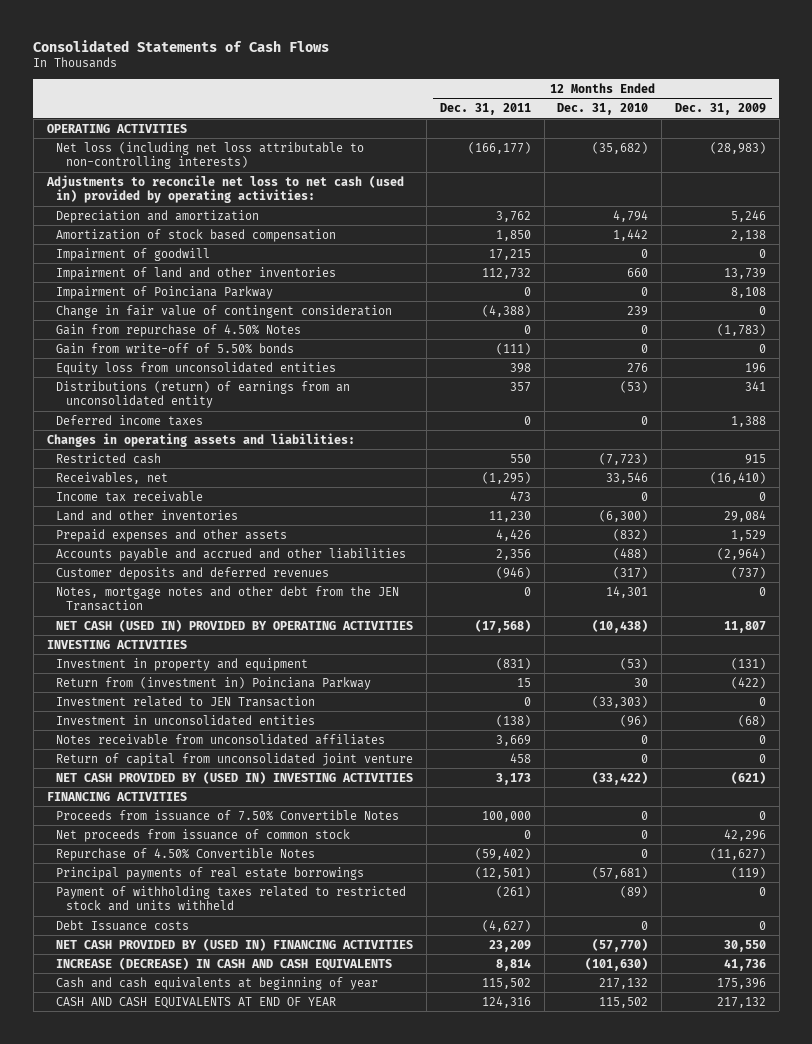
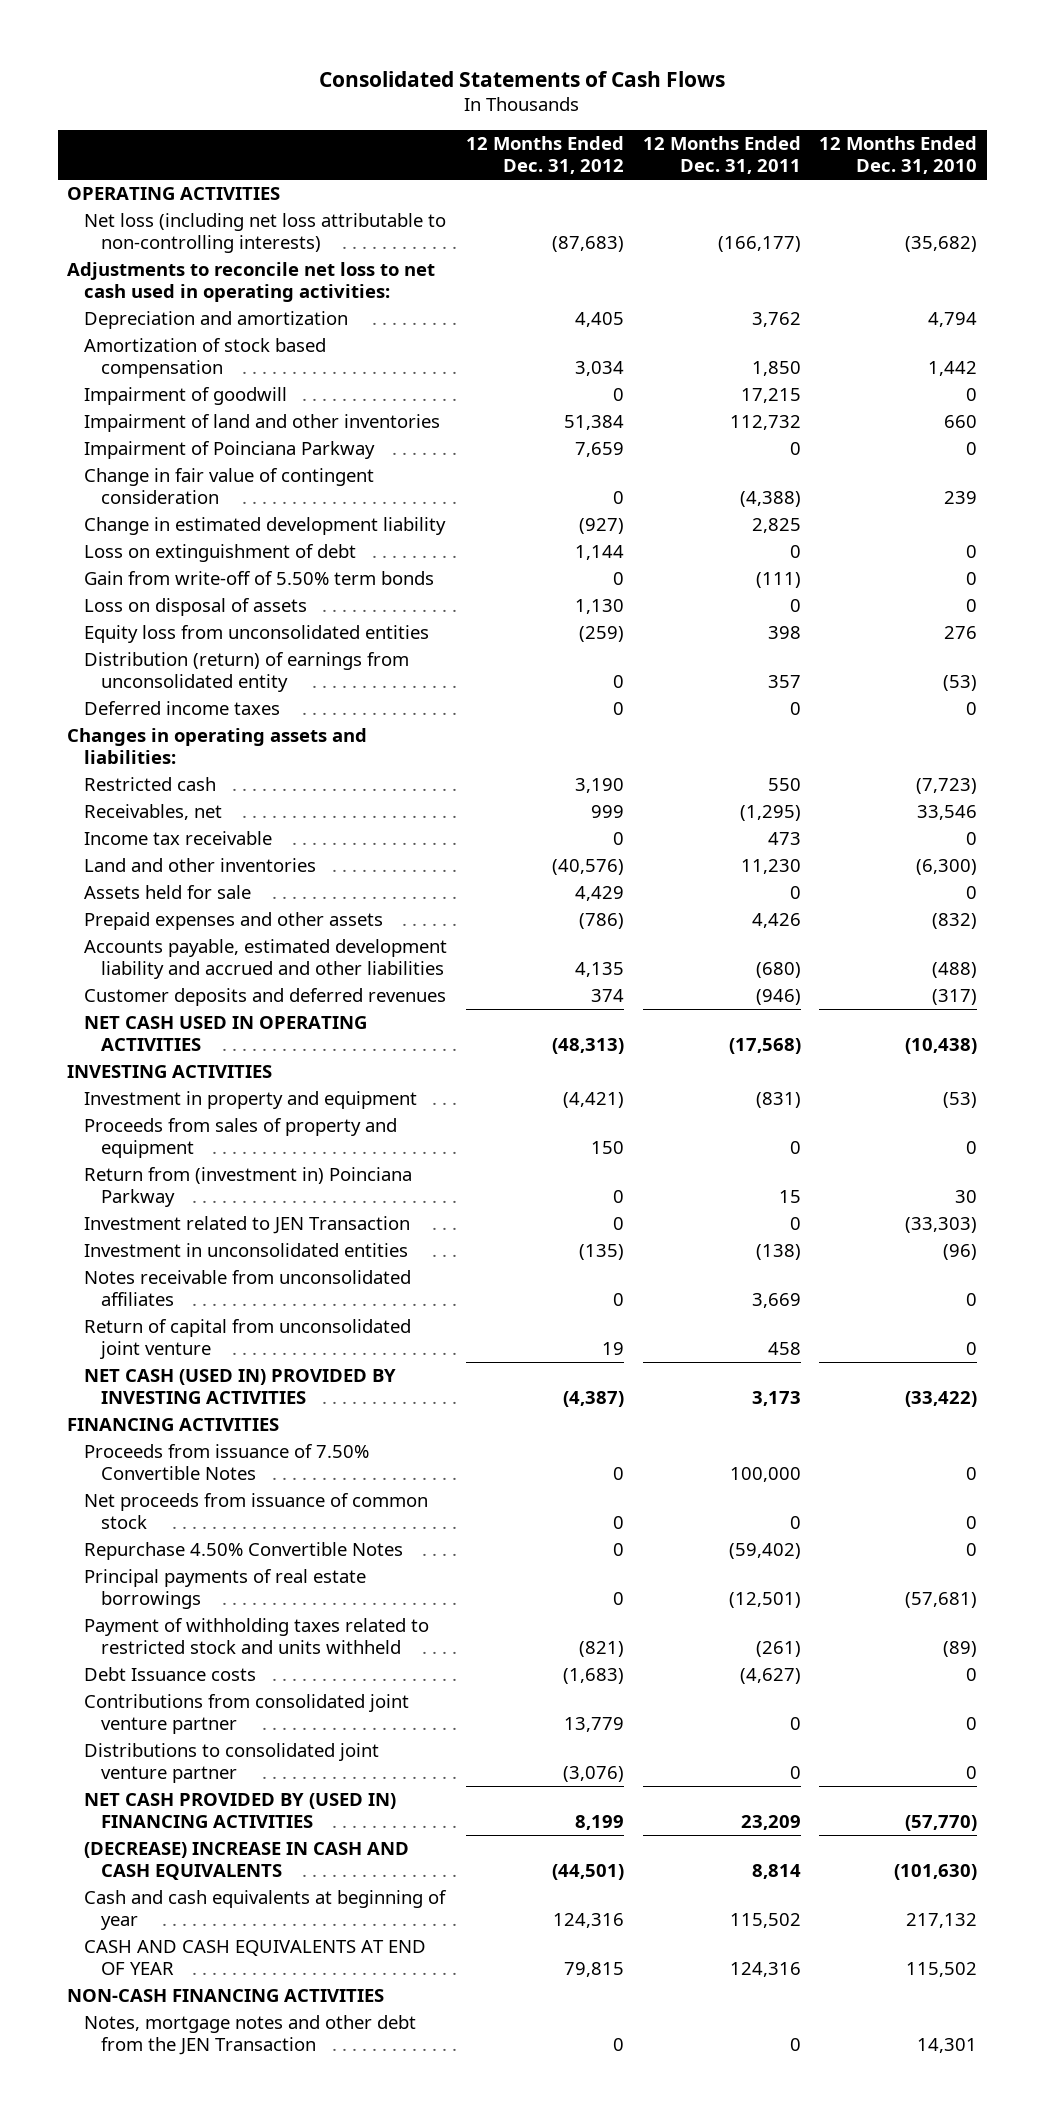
- | 12 Months Ended Dec. 31, 2011 | 12 Months Ended Dec. 31, 2010 | 12 Months Ended Dec. 31, 2009
+ | 12 Months Ended Dec. 31, 2012 | 12 Months Ended Dec. 31, 2011 | 12 Months Ended Dec. 31, 2010
- Adjustments to reconcile net loss to net cash (used in) provided by operating activities:
+ Adjustments to reconcile net loss to net cash used in operating activities:
- Gain from repurchase of 4.50% Notes | 0 | 0 | (1,783)
- Gain from write-off of 5.50% bonds | (111) | 0 | 0
+ Change in estimated development liability | (927) | 2,825 |
+ Loss on extinguishment of debt | 1,144 | 0 | 0
+ Gain from write-off of 5.50% term bonds | 0 | (111) | 0
+ Loss on disposal of assets | 1,130 | 0 | 0
- Distributions (return) of earnings from an unconsolidated entity | 357 | (53) | 341
+ Distribution (return) of earnings from unconsolidated entity | 0 | 357 | (53)
+ Assets held for sale | 4,429 | 0 | 0
- Accounts payable and accrued and other liabilities | 2,356 | (488) | (2,964)
+ Accounts payable, estimated development liability and accrued and other liabilities | 4,135 | (680) | (488)
- NET CASH (USED IN) PROVIDED BY OPERATING ACTIVITIES | (17,568) | (10,438) | 11,807
+ NET CASH USED IN OPERATING ACTIVITIES | (48,313) | (17,568) | (10,438)
+ Proceeds from sales of property and equipment | 150 | 0 | 0
- NET CASH PROVIDED BY (USED IN) INVESTING ACTIVITIES | 3,173 | (33,422) | (621)
+ NET CASH (USED IN) PROVIDED BY INVESTING ACTIVITIES | (4,387) | 3,173 | (33,422)
- Repurchase of 4.50% Convertible Notes | (59,402) | 0 | (11,627)
+ Repurchase 4.50% Convertible Notes | 0 | (59,402) | 0
+ Contributions from consolidated joint venture partner | 13,779 | 0 | 0
+ Distributions to consolidated joint venture partner | (3,076) | 0 | 0
- INCREASE (DECREASE) IN CASH AND CASH EQUIVALENTS | 8,814 | (101,630) | 41,736
+ (DECREASE) INCREASE IN CASH AND CASH EQUIVALENTS | (44,501) | 8,814 | (101,630)
+ NON-CASH FINANCING ACTIVITIES
moved down: Notes, mortgage notes and other debt from the JEN Transaction | 0 | 0 | 14,301

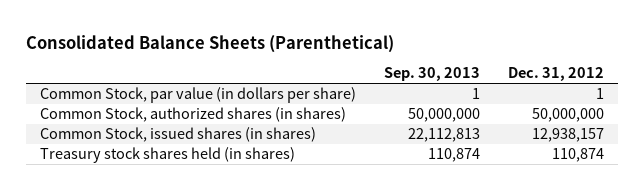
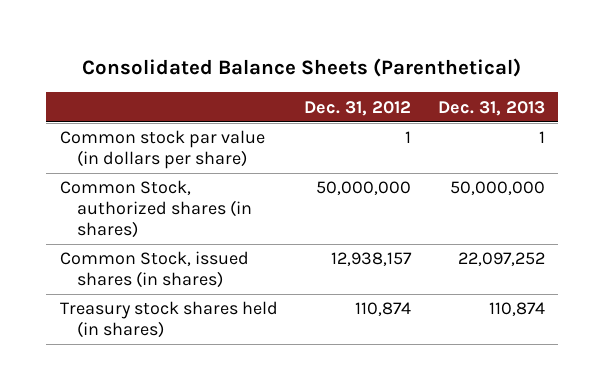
- | Sep. 30, 2013 | Dec. 31, 2012
+ | Dec. 31, 2012 | Dec. 31, 2013
- Common Stock, par value (in dollars per share) | 1 | 1
+ Common stock par value (in dollars per share) | 1 | 1

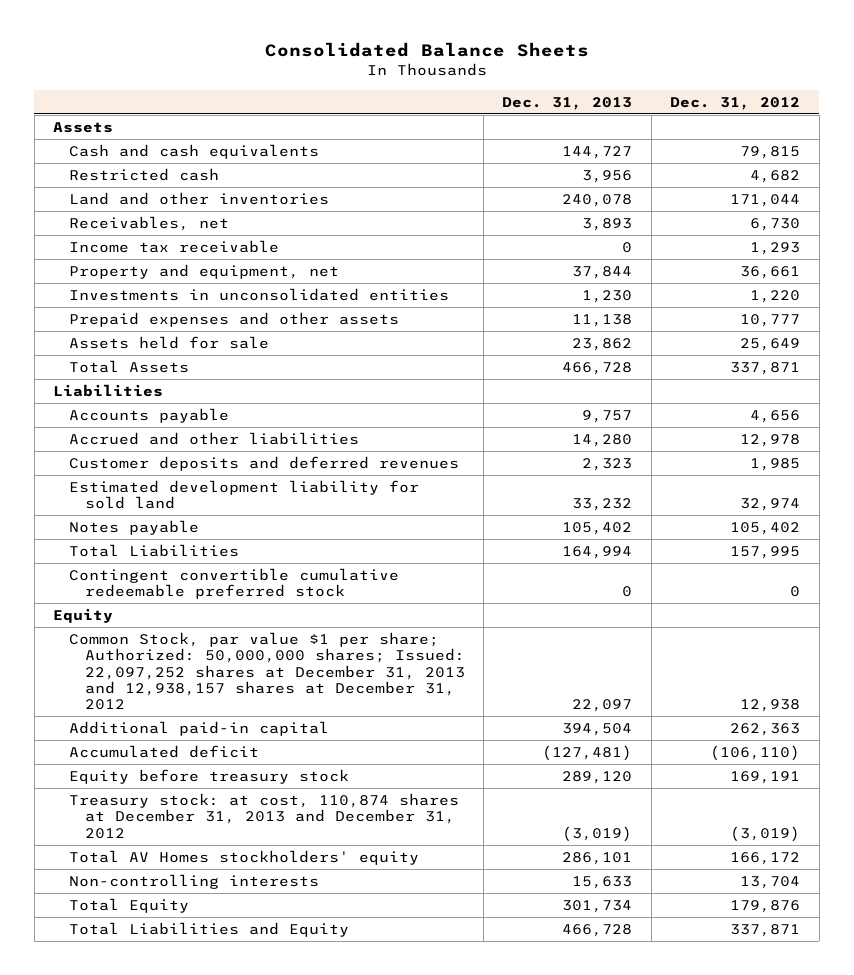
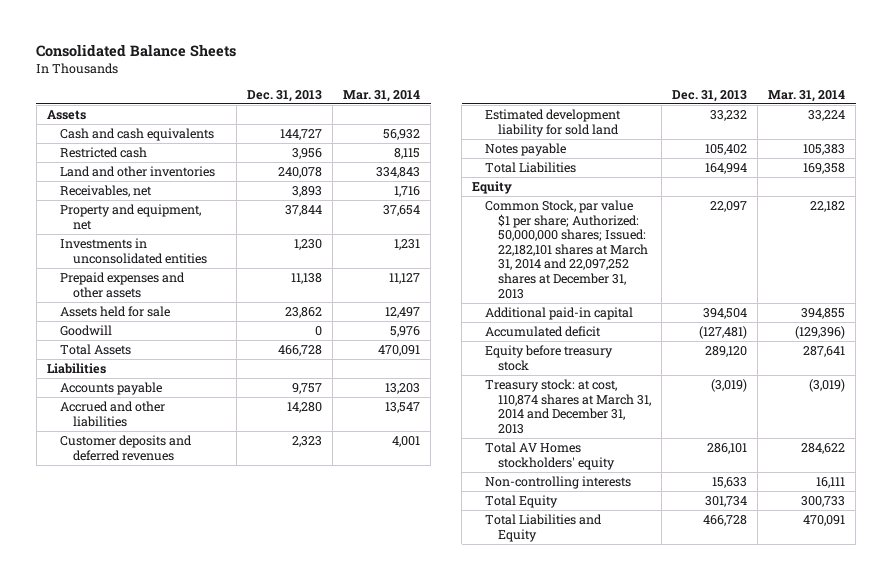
- | Dec. 31, 2013 | Dec. 31, 2012
+ | Dec. 31, 2013 | Mar. 31, 2014
- Income tax receivable | 0 | 1,293
+ Goodwill | 0 | 5,976
- Contingent convertible cumulative redeemable preferred stock | 0 | 0
- Common Stock, par value $1 per share; Authorized: 50,000,000 shares; Issued: 22,097,252 shares at December 31, 2013 and 12,938,157 shares at December 31, 2012 | 22,097 | 12,938
+ Common Stock, par value $1 per share; Authorized: 50,000,000 shares; Issued: 22,182,101 shares at March 31, 2014 and 22,097,252 shares at December 31, 2013 | 22,097 | 22,182
- Treasury stock: at cost, 110,874 shares at December 31, 2013 and December 31, 2012 | (3,019) | (3,019)
+ Treasury stock: at cost, 110,874 shares at March 31, 2014 and December 31, 2013 | (3,019) | (3,019)

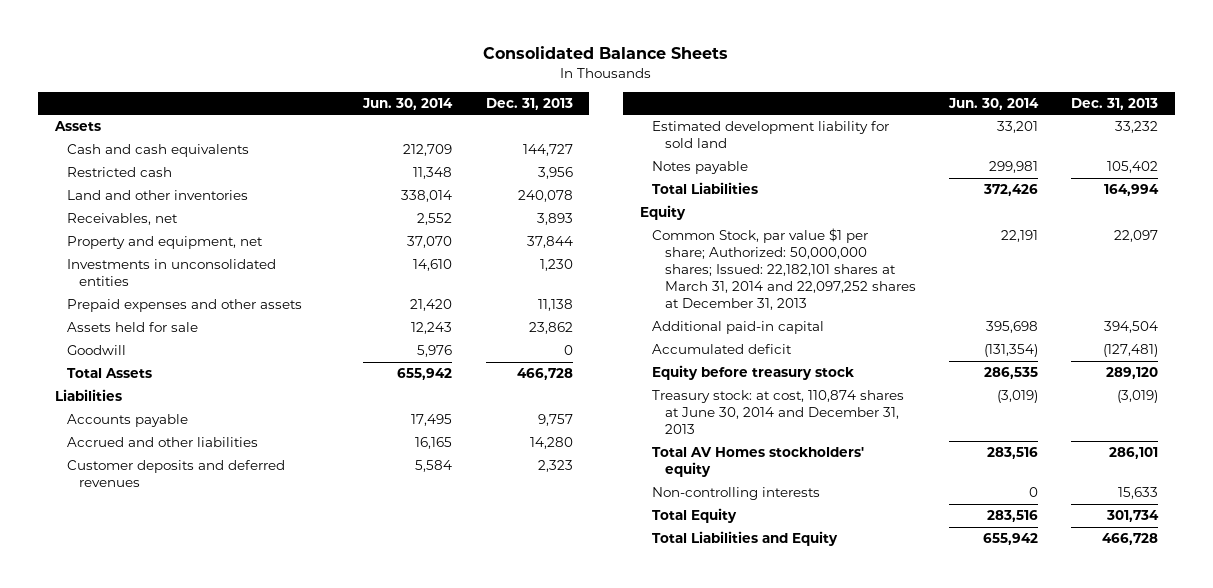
- | Dec. 31, 2013 | Mar. 31, 2014
+ | Jun. 30, 2014 | Dec. 31, 2013
- Treasury stock: at cost, 110,874 shares at March 31, 2014 and December 31, 2013 | (3,019) | (3,019)
+ Treasury stock: at cost, 110,874 shares at June 30, 2014 and December 31, 2013 | (3,019) | (3,019)

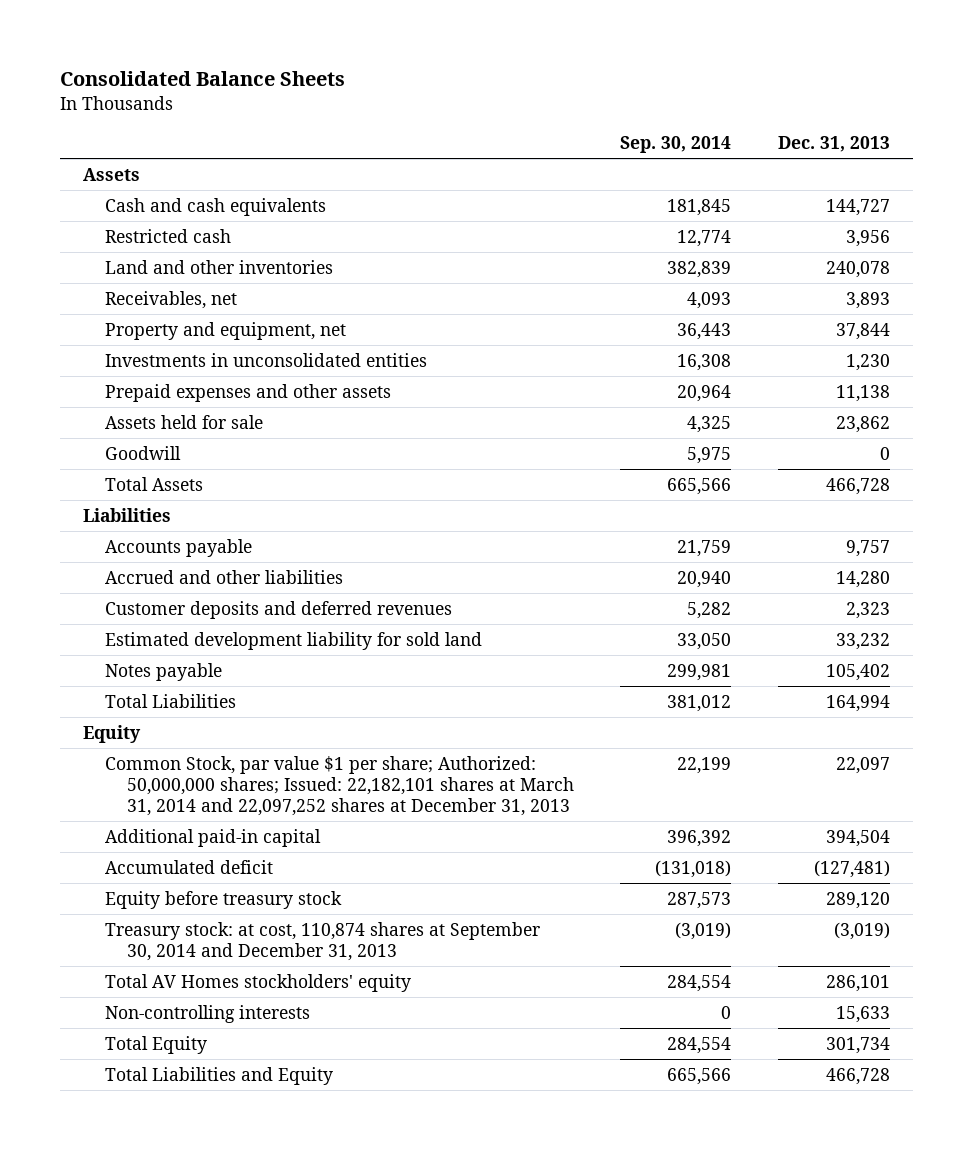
- | Jun. 30, 2014 | Dec. 31, 2013
+ | Sep. 30, 2014 | Dec. 31, 2013
- Treasury stock: at cost, 110,874 shares at June 30, 2014 and December 31, 2013 | (3,019) | (3,019)
+ Treasury stock: at cost, 110,874 shares at September 30, 2014 and December 31, 2013 | (3,019) | (3,019)

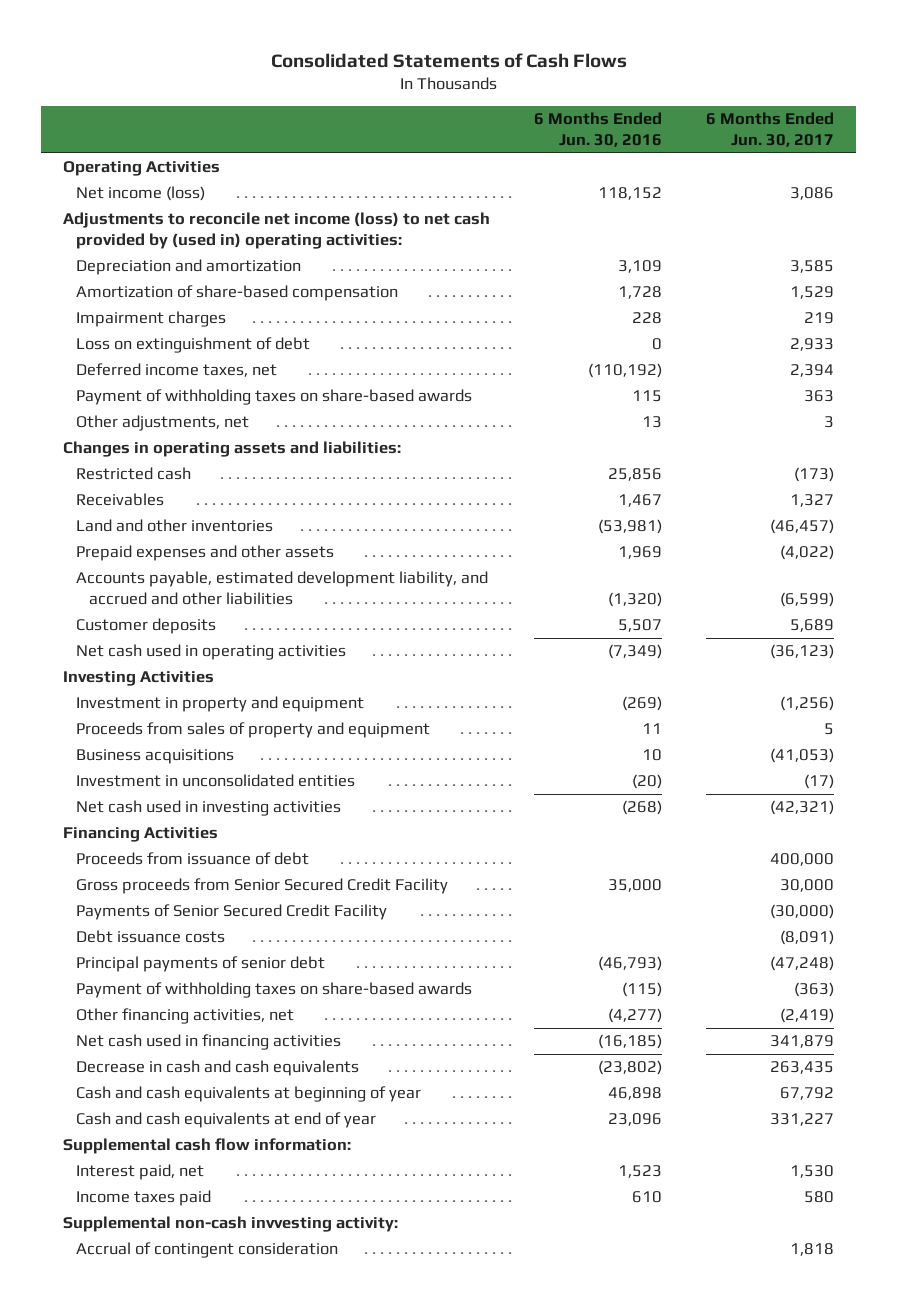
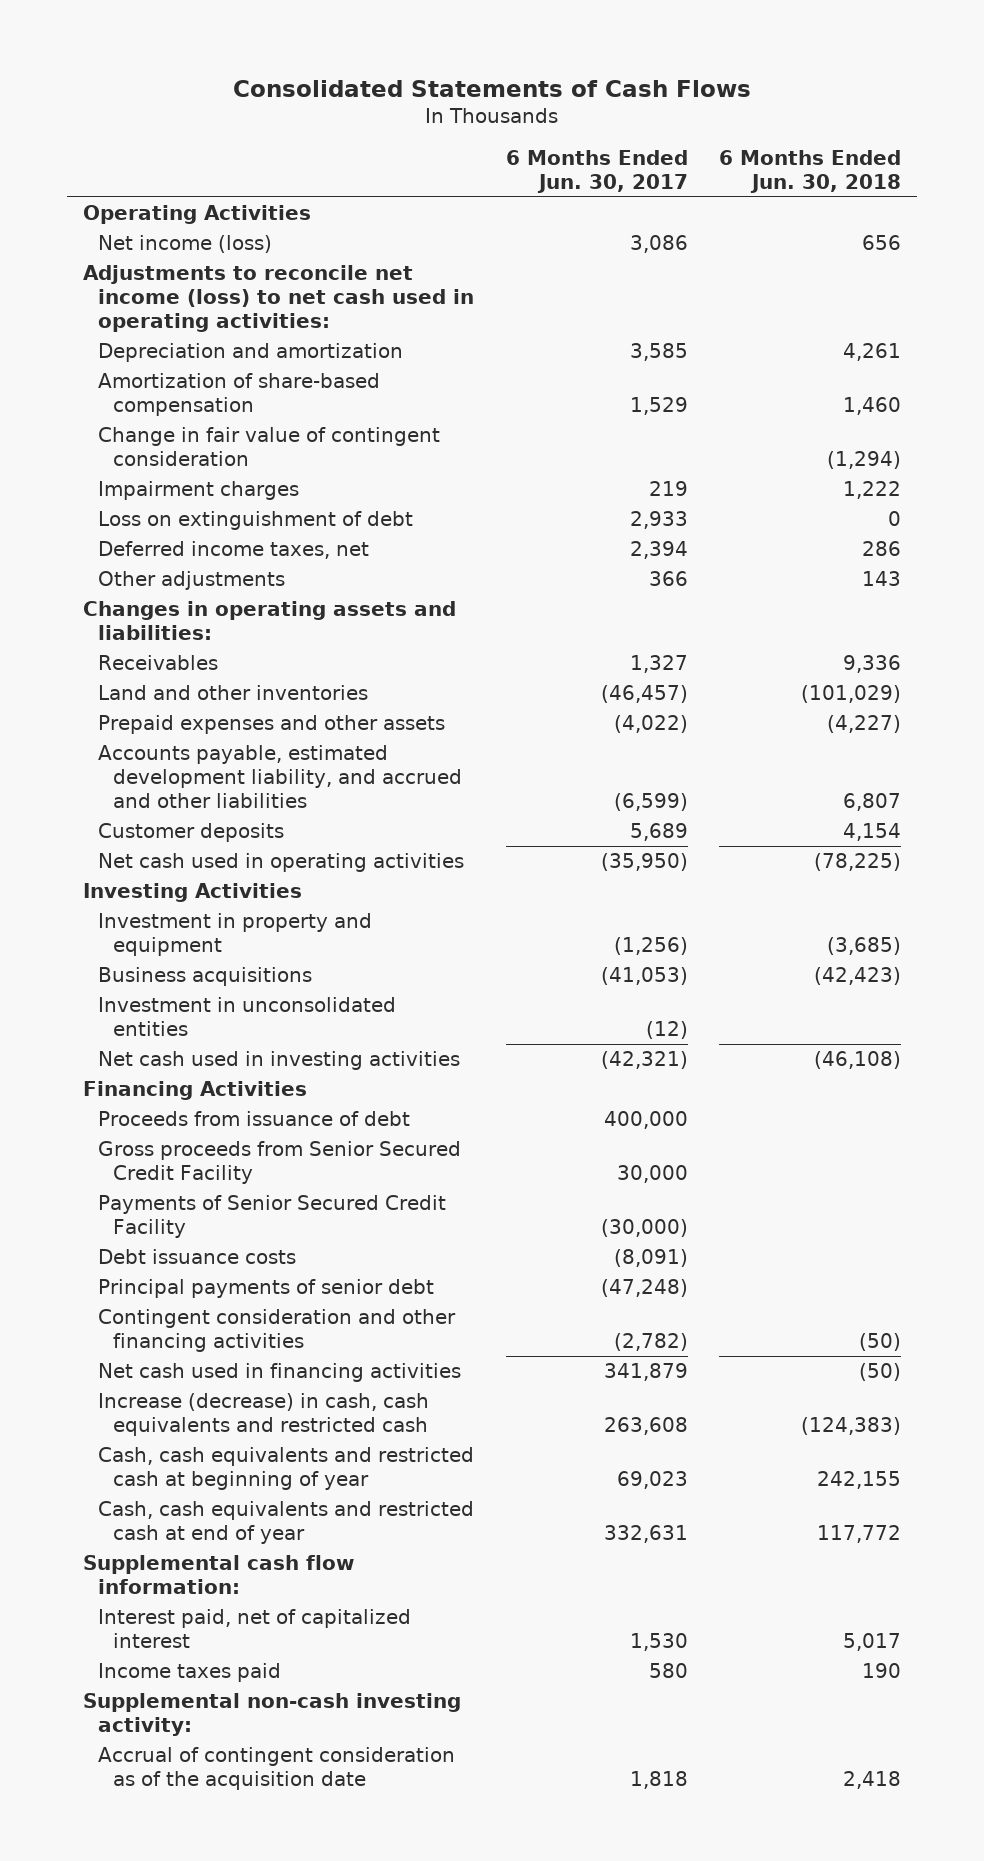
- | 6 Months Ended Jun. 30, 2016 | 6 Months Ended Jun. 30, 2017
+ | 6 Months Ended Jun. 30, 2017 | 6 Months Ended Jun. 30, 2018
- Adjustments to reconcile net income (loss) to net cash provided by (used in) operating activities:
+ Adjustments to reconcile net income (loss) to net cash used in operating activities:
+ Change in fair value of contingent consideration | | (1,294)
- Payment of withholding taxes on share-based awards | 115 | 363
- Other adjustments, net | 13 | 3
+ Other adjustments | 366 | 143
- Restricted cash | 25,856 | (173)
- Net cash used in operating activities | (7,349) | (36,123)
+ Net cash used in operating activities | (35,950) | (78,225)
- Proceeds from sales of property and equipment | 11 | 5
- Investment in unconsolidated entities | (20) | (17)
+ Investment in unconsolidated entities | (12) |
- Payment of withholding taxes on share-based awards | (115) | (363)
- Other financing activities, net | (4,277) | (2,419)
+ Contingent consideration and other financing activities | (2,782) | (50)
- Decrease in cash and cash equivalents | (23,802) | 263,435
- Cash and cash equivalents at beginning of year | 46,898 | 67,792
- Cash and cash equivalents at end of year | 23,096 | 331,227
+ Increase (decrease) in cash, cash equivalents and restricted cash | 263,608 | (124,383)
+ Cash, cash equivalents and restricted cash at beginning of year | 69,023 | 242,155
+ Cash, cash equivalents and restricted cash at end of year | 332,631 | 117,772
- Interest paid, net | 1,523 | 1,530
+ Interest paid, net of capitalized interest | 1,530 | 5,017
- Supplemental non-cash invvesting activity:
- Accrual of contingent consideration | | 1,818
+ Supplemental non-cash investing activity:
+ Accrual of contingent consideration as of the acquisition date | 1,818 | 2,418

